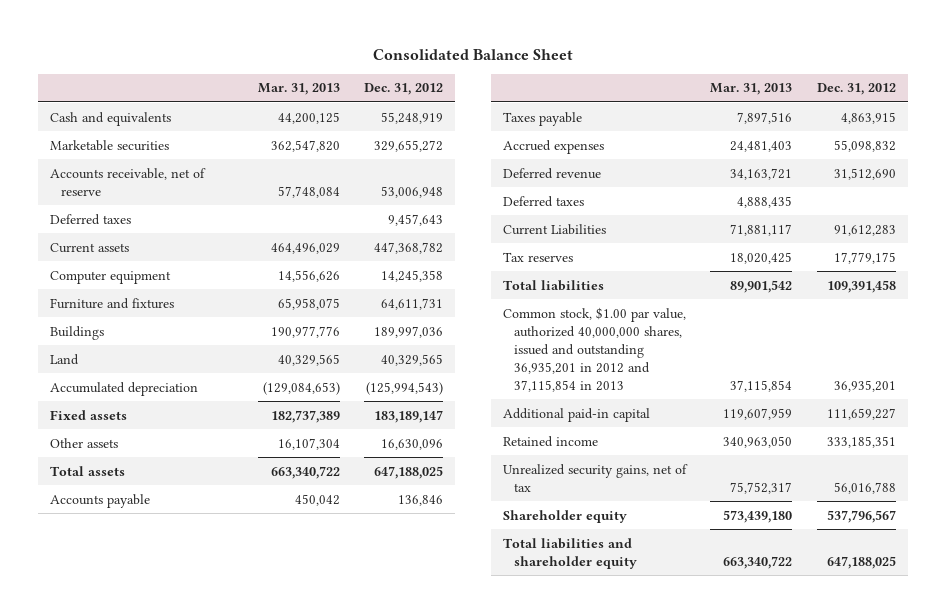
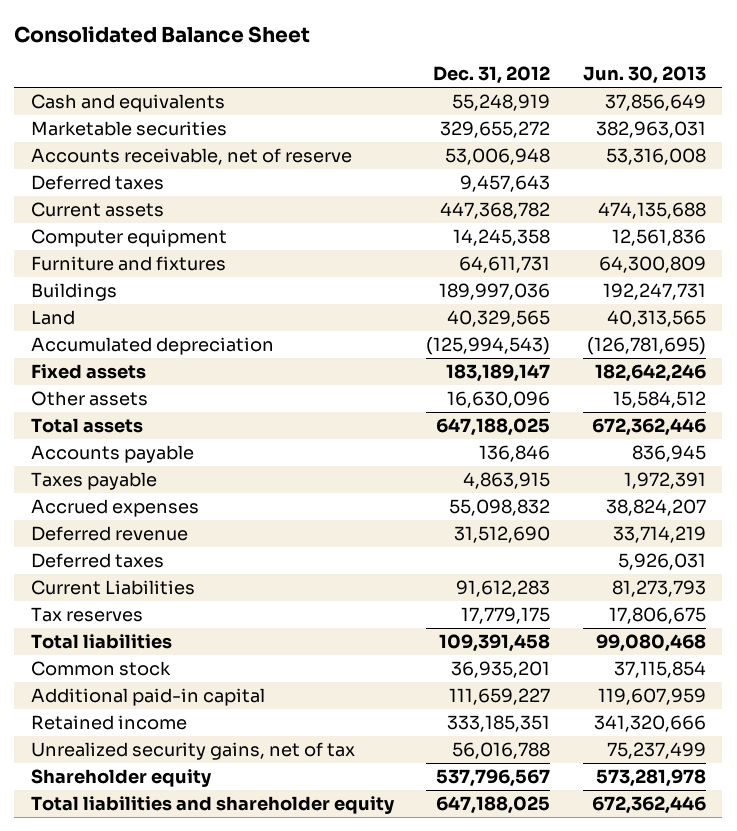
- | Mar. 31, 2013 | Dec. 31, 2012
+ | Dec. 31, 2012 | Jun. 30, 2013
- Common stock, $1.00 par value, authorized 40,000,000 shares, issued and outstanding 36,935,201 in 2012 and 37,115,854 in 2013 | 37,115,854 | 36,935,201
+ Common stock | 36,935,201 | 37,115,854

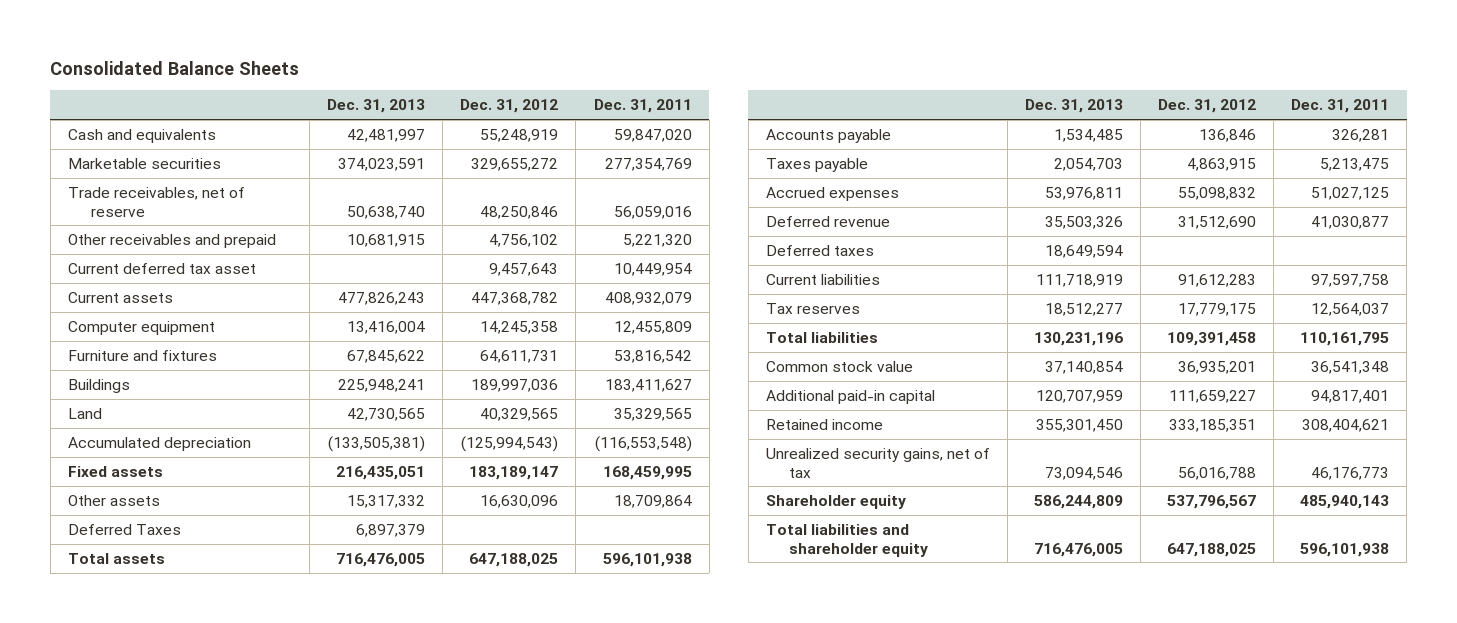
- Consolidated Balance Sheet
+ Consolidated Balance Sheets
- | Dec. 31, 2012 | Jun. 30, 2013
+ | Dec. 31, 2013 | Dec. 31, 2012 | Dec. 31, 2011
- Accounts receivable, net of reserve | 53,006,948 | 53,316,008
- Deferred taxes | 9,457,643 |
+ Trade receivables, net of reserve | 50,638,740 | 48,250,846 | 56,059,016
+ Other receivables and prepaid | 10,681,915 | 4,756,102 | 5,221,320
+ Current deferred tax asset | | 9,457,643 | 10,449,954
+ Deferred Taxes | 6,897,379 | |
- Current Liabilities | 91,612,283 | 81,273,793
+ Current liabilities | 111,718,919 | 91,612,283 | 97,597,758
- Common stock | 36,935,201 | 37,115,854
+ Common stock value | 37,140,854 | 36,935,201 | 36,541,348

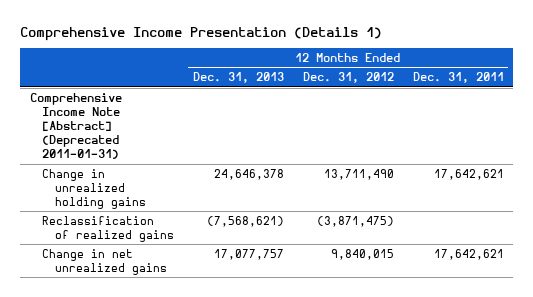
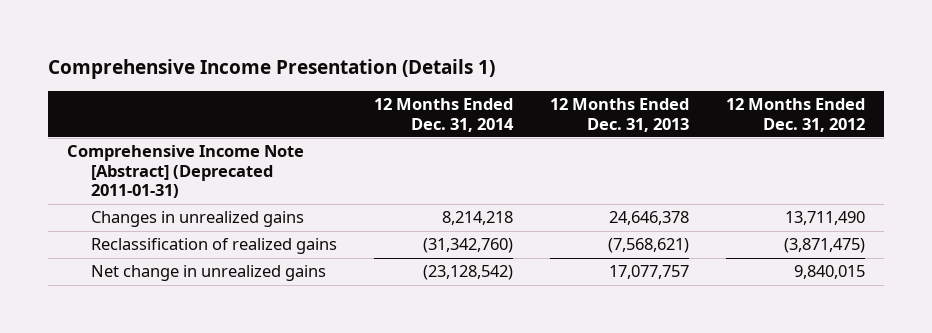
- | 12 Months Ended Dec. 31, 2013 | 12 Months Ended Dec. 31, 2012 | 12 Months Ended Dec. 31, 2011
+ | 12 Months Ended Dec. 31, 2014 | 12 Months Ended Dec. 31, 2013 | 12 Months Ended Dec. 31, 2012
- Change in unrealized holding gains | 24,646,378 | 13,711,490 | 17,642,621
+ Changes in unrealized gains | 8,214,218 | 24,646,378 | 13,711,490
- Change in net unrealized gains | 17,077,757 | 9,840,015 | 17,642,621
+ Net change in unrealized gains | (23,128,542) | 17,077,757 | 9,840,015

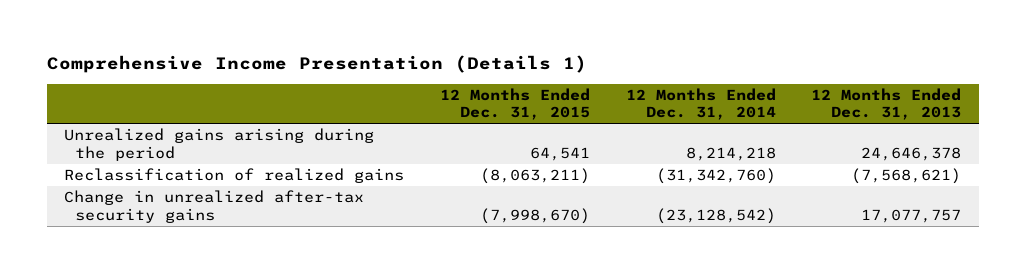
- | 12 Months Ended Dec. 31, 2014 | 12 Months Ended Dec. 31, 2013 | 12 Months Ended Dec. 31, 2012
+ | 12 Months Ended Dec. 31, 2015 | 12 Months Ended Dec. 31, 2014 | 12 Months Ended Dec. 31, 2013
- Comprehensive Income Note [Abstract] (Deprecated 2011-01-31)
- Changes in unrealized gains | 8,214,218 | 24,646,378 | 13,711,490
+ Unrealized gains arising during the period | 64,541 | 8,214,218 | 24,646,378
- Net change in unrealized gains | (23,128,542) | 17,077,757 | 9,840,015
+ Change in unrealized after-tax security gains | (7,998,670) | (23,128,542) | 17,077,757

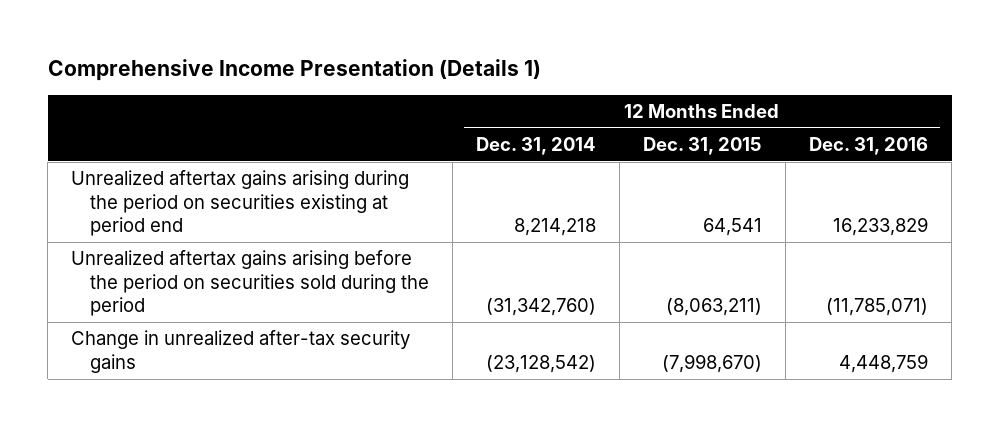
- | 12 Months Ended Dec. 31, 2015 | 12 Months Ended Dec. 31, 2014 | 12 Months Ended Dec. 31, 2013
+ | 12 Months Ended Dec. 31, 2014 | 12 Months Ended Dec. 31, 2015 | 12 Months Ended Dec. 31, 2016
- Unrealized gains arising during the period | 64,541 | 8,214,218 | 24,646,378
- Reclassification of realized gains | (8,063,211) | (31,342,760) | (7,568,621)
+ Unrealized aftertax gains arising during the period on securities existing at period end | 8,214,218 | 64,541 | 16,233,829
+ Unrealized aftertax gains arising before the period on securities sold during the period | (31,342,760) | (8,063,211) | (11,785,071)

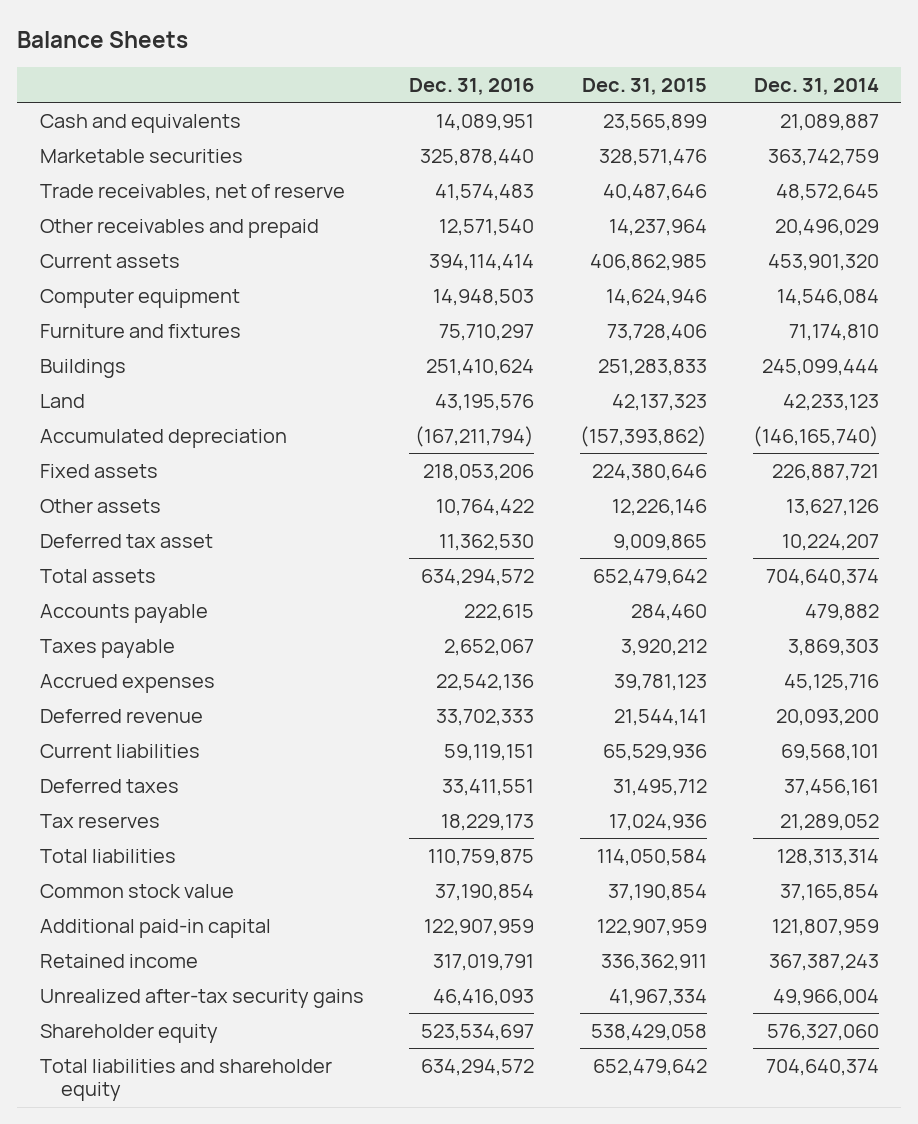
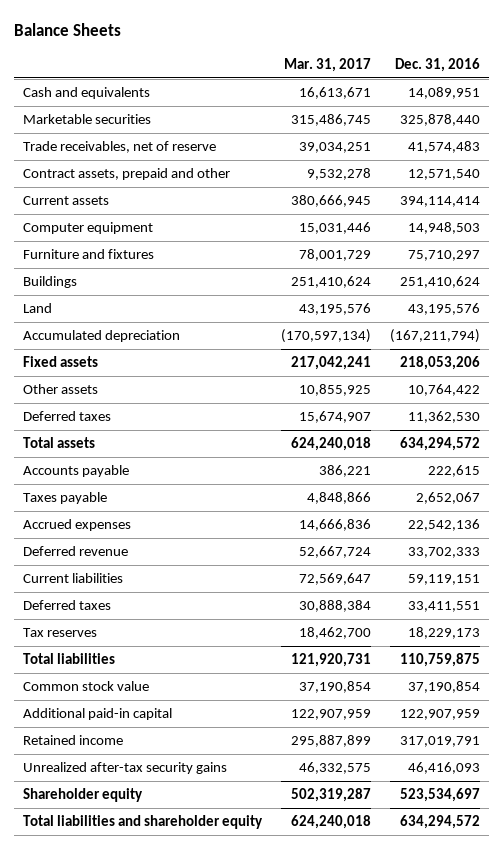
- | Dec. 31, 2016 | Dec. 31, 2015 | Dec. 31, 2014
+ | Mar. 31, 2017 | Dec. 31, 2016
- Other receivables and prepaid | 12,571,540 | 14,237,964 | 20,496,029
+ Contract assets, prepaid and other | 9,532,278 | 12,571,540
- Deferred tax asset | 11,362,530 | 9,009,865 | 10,224,207
+ Deferred taxes | 15,674,907 | 11,362,530

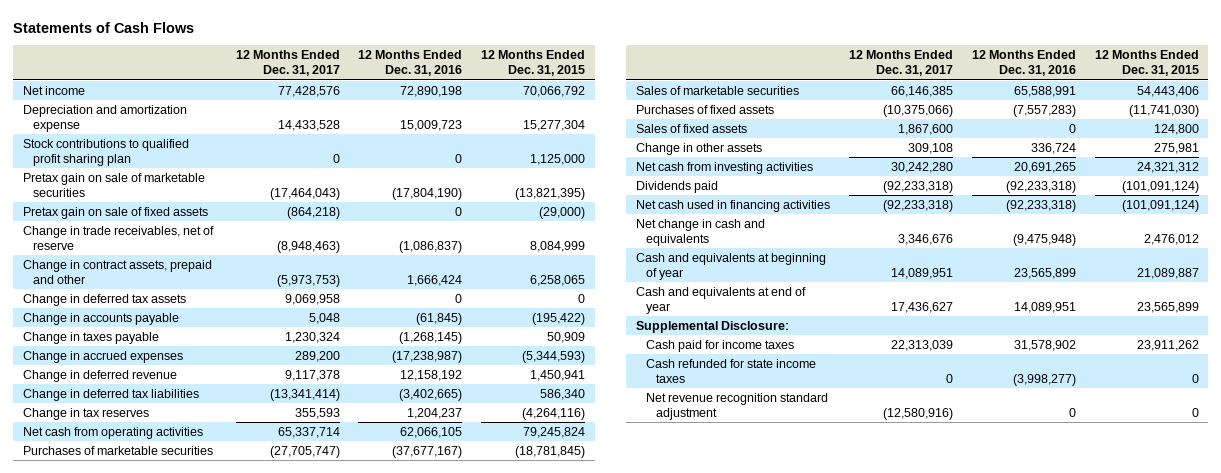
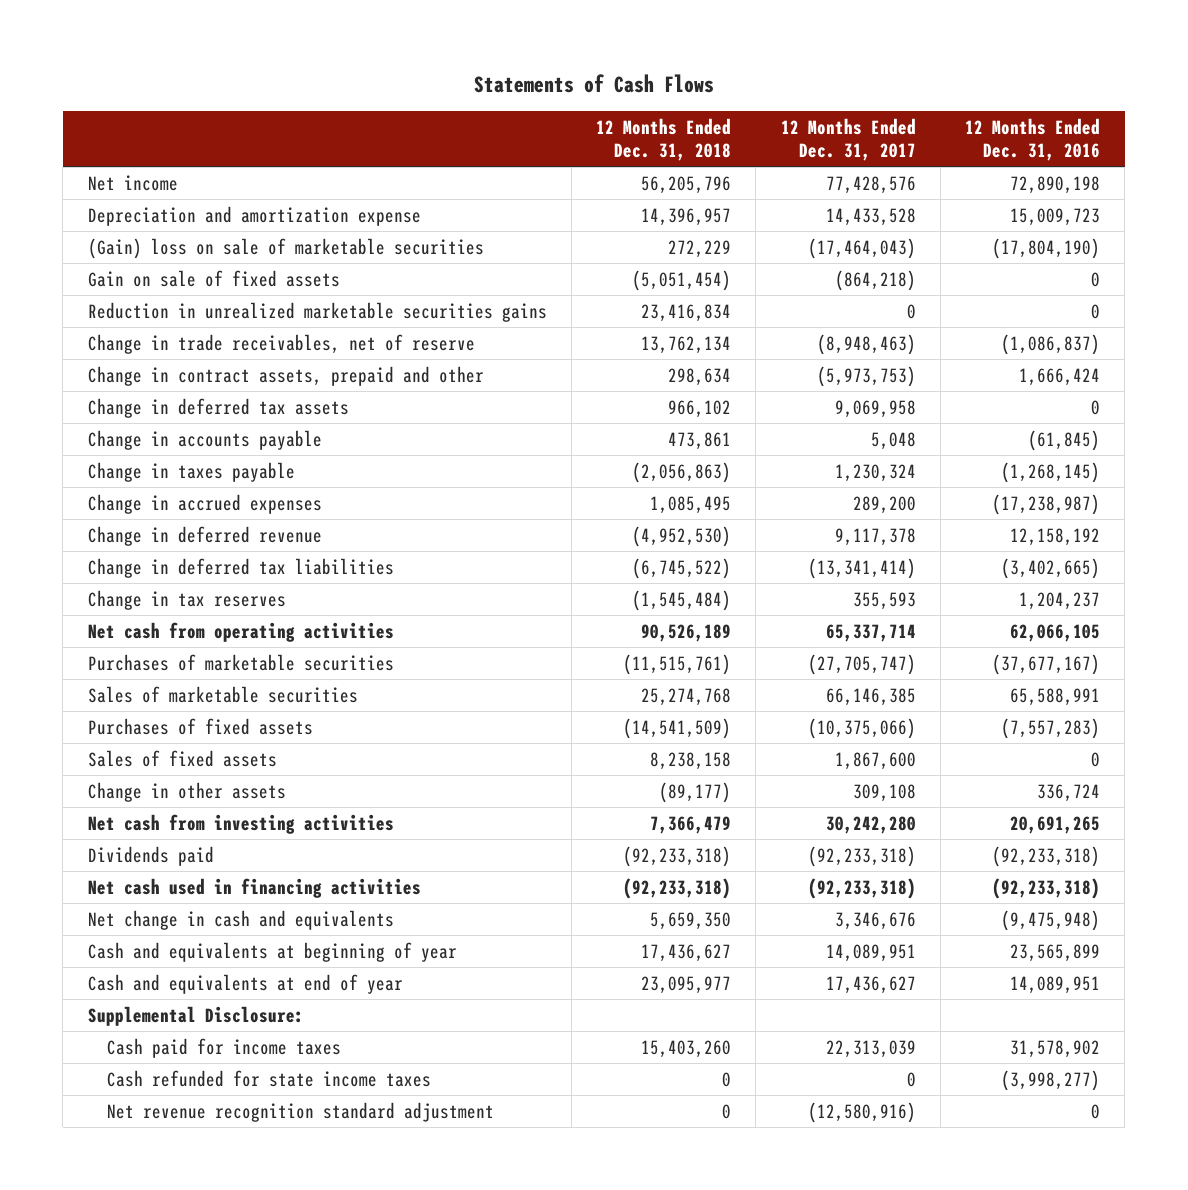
- | 12 Months Ended Dec. 31, 2017 | 12 Months Ended Dec. 31, 2016 | 12 Months Ended Dec. 31, 2015
+ | 12 Months Ended Dec. 31, 2018 | 12 Months Ended Dec. 31, 2017 | 12 Months Ended Dec. 31, 2016
- Stock contributions to qualified profit sharing plan | 0 | 0 | 1,125,000
- Pretax gain on sale of marketable securities | (17,464,043) | (17,804,190) | (13,821,395)
- Pretax gain on sale of fixed assets | (864,218) | 0 | (29,000)
+ (Gain) loss on sale of marketable securities | 272,229 | (17,464,043) | (17,804,190)
+ Gain on sale of fixed assets | (5,051,454) | (864,218) | 0
+ Reduction in unrealized marketable securities gains | 23,416,834 | 0 | 0

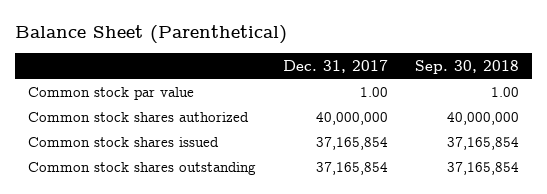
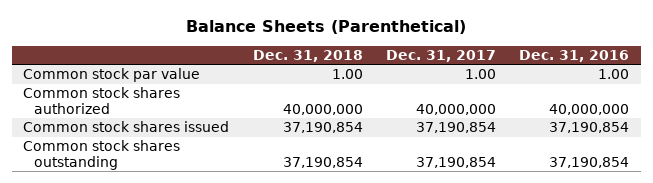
- Balance Sheet (Parenthetical)
+ Balance Sheets (Parenthetical)
- | Dec. 31, 2017 | Sep. 30, 2018
+ | Dec. 31, 2018 | Dec. 31, 2017 | Dec. 31, 2016
- Common stock shares issued | 37,165,854 | 37,165,854
- Common stock shares outstanding | 37,165,854 | 37,165,854
+ Common stock shares issued | 37,190,854 | 37,190,854 | 37,190,854
+ Common stock shares outstanding | 37,190,854 | 37,190,854 | 37,190,854

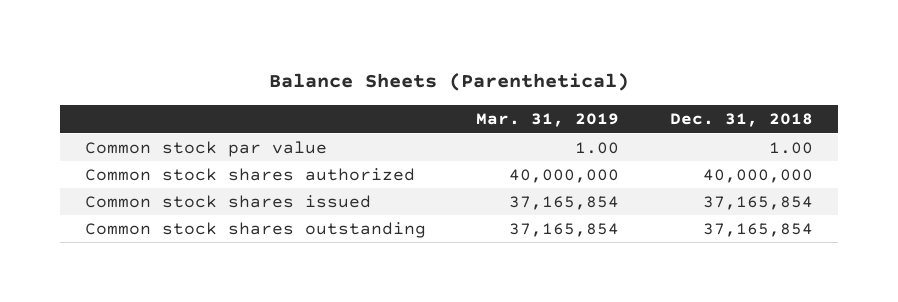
- | Dec. 31, 2018 | Dec. 31, 2017 | Dec. 31, 2016
+ | Mar. 31, 2019 | Dec. 31, 2018
- Common stock shares issued | 37,190,854 | 37,190,854 | 37,190,854
- Common stock shares outstanding | 37,190,854 | 37,190,854 | 37,190,854
+ Common stock shares issued | 37,165,854 | 37,165,854
+ Common stock shares outstanding | 37,165,854 | 37,165,854

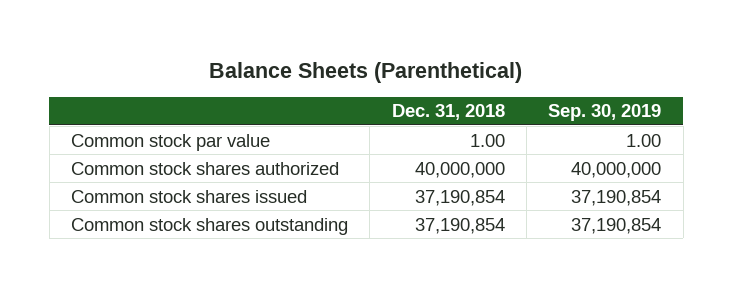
- | Mar. 31, 2019 | Dec. 31, 2018
+ | Dec. 31, 2018 | Sep. 30, 2019
- Common stock shares issued | 37,165,854 | 37,165,854
- Common stock shares outstanding | 37,165,854 | 37,165,854
+ Common stock shares issued | 37,190,854 | 37,190,854
+ Common stock shares outstanding | 37,190,854 | 37,190,854

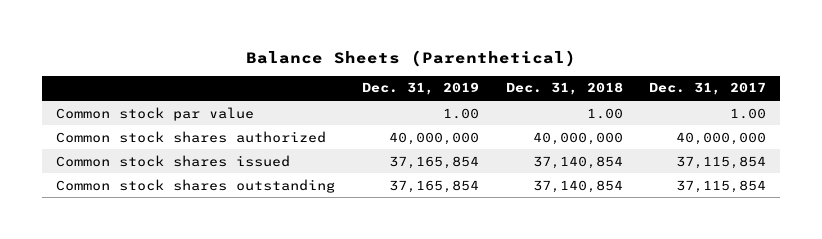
- | Dec. 31, 2018 | Sep. 30, 2019
+ | Dec. 31, 2019 | Dec. 31, 2018 | Dec. 31, 2017
- Common stock shares issued | 37,190,854 | 37,190,854
- Common stock shares outstanding | 37,190,854 | 37,190,854
+ Common stock shares issued | 37,165,854 | 37,140,854 | 37,115,854
+ Common stock shares outstanding | 37,165,854 | 37,140,854 | 37,115,854

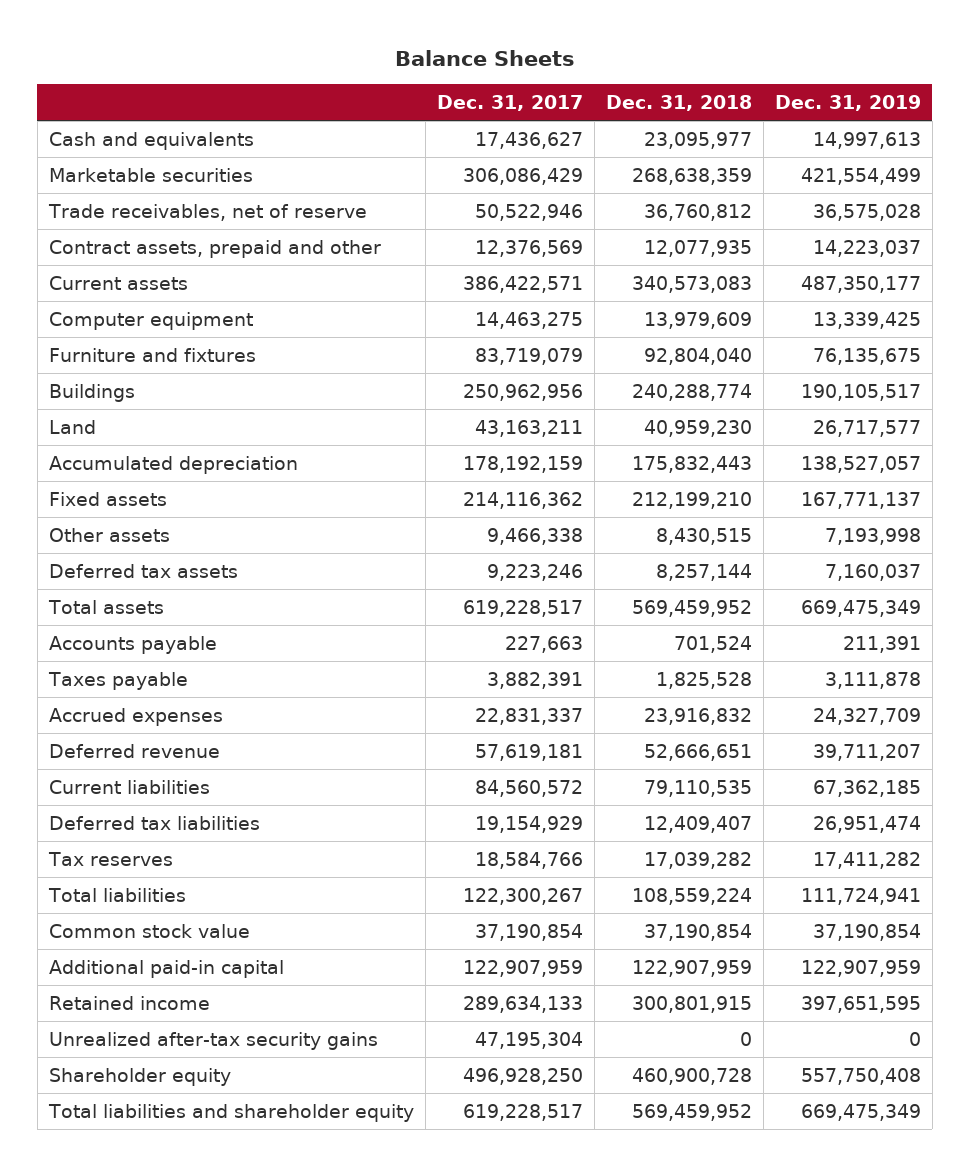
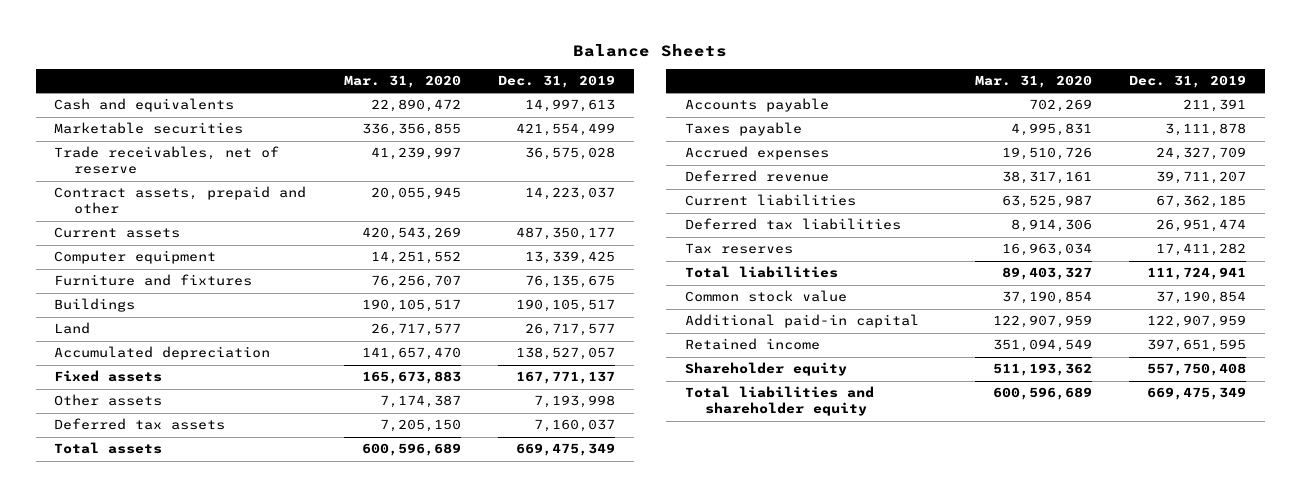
- | Dec. 31, 2017 | Dec. 31, 2018 | Dec. 31, 2019
+ | Mar. 31, 2020 | Dec. 31, 2019
- Unrealized after-tax security gains | 47,195,304 | 0 | 0

